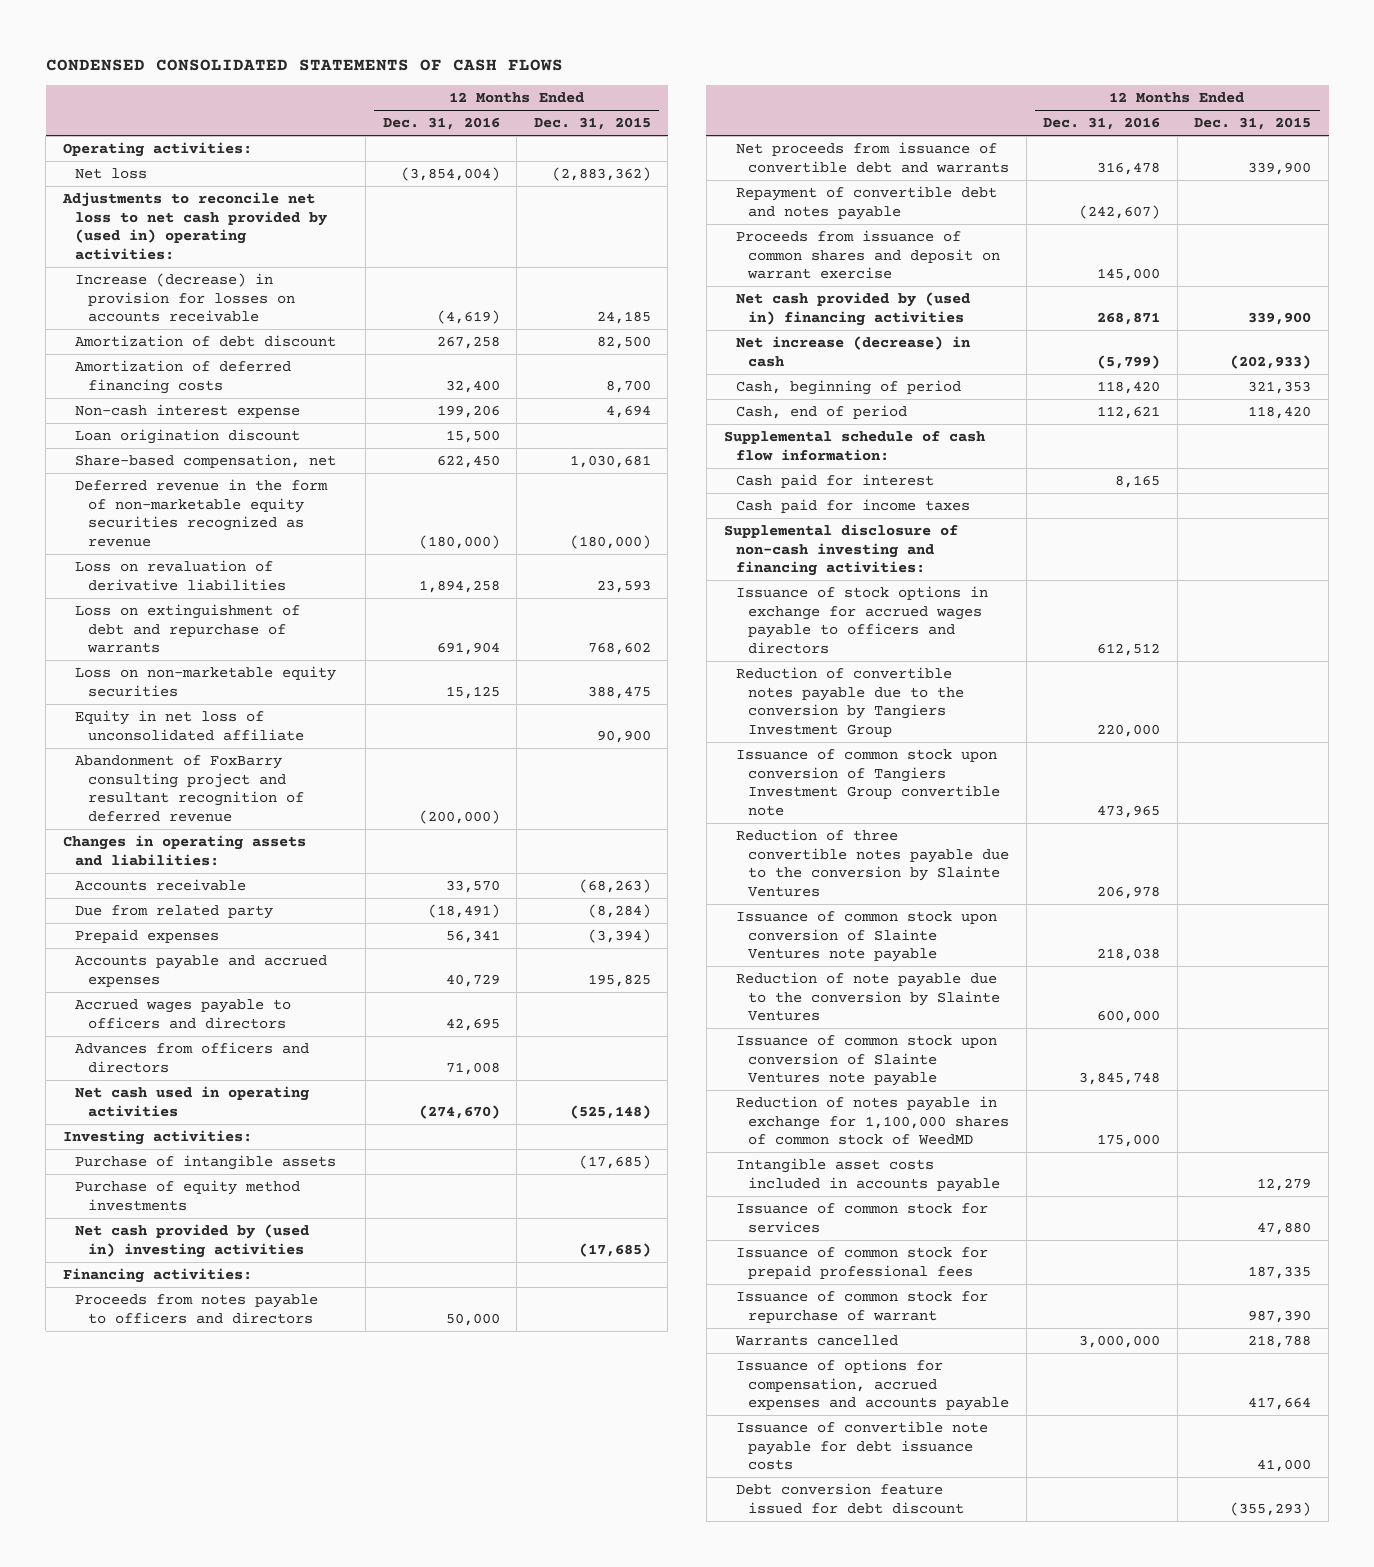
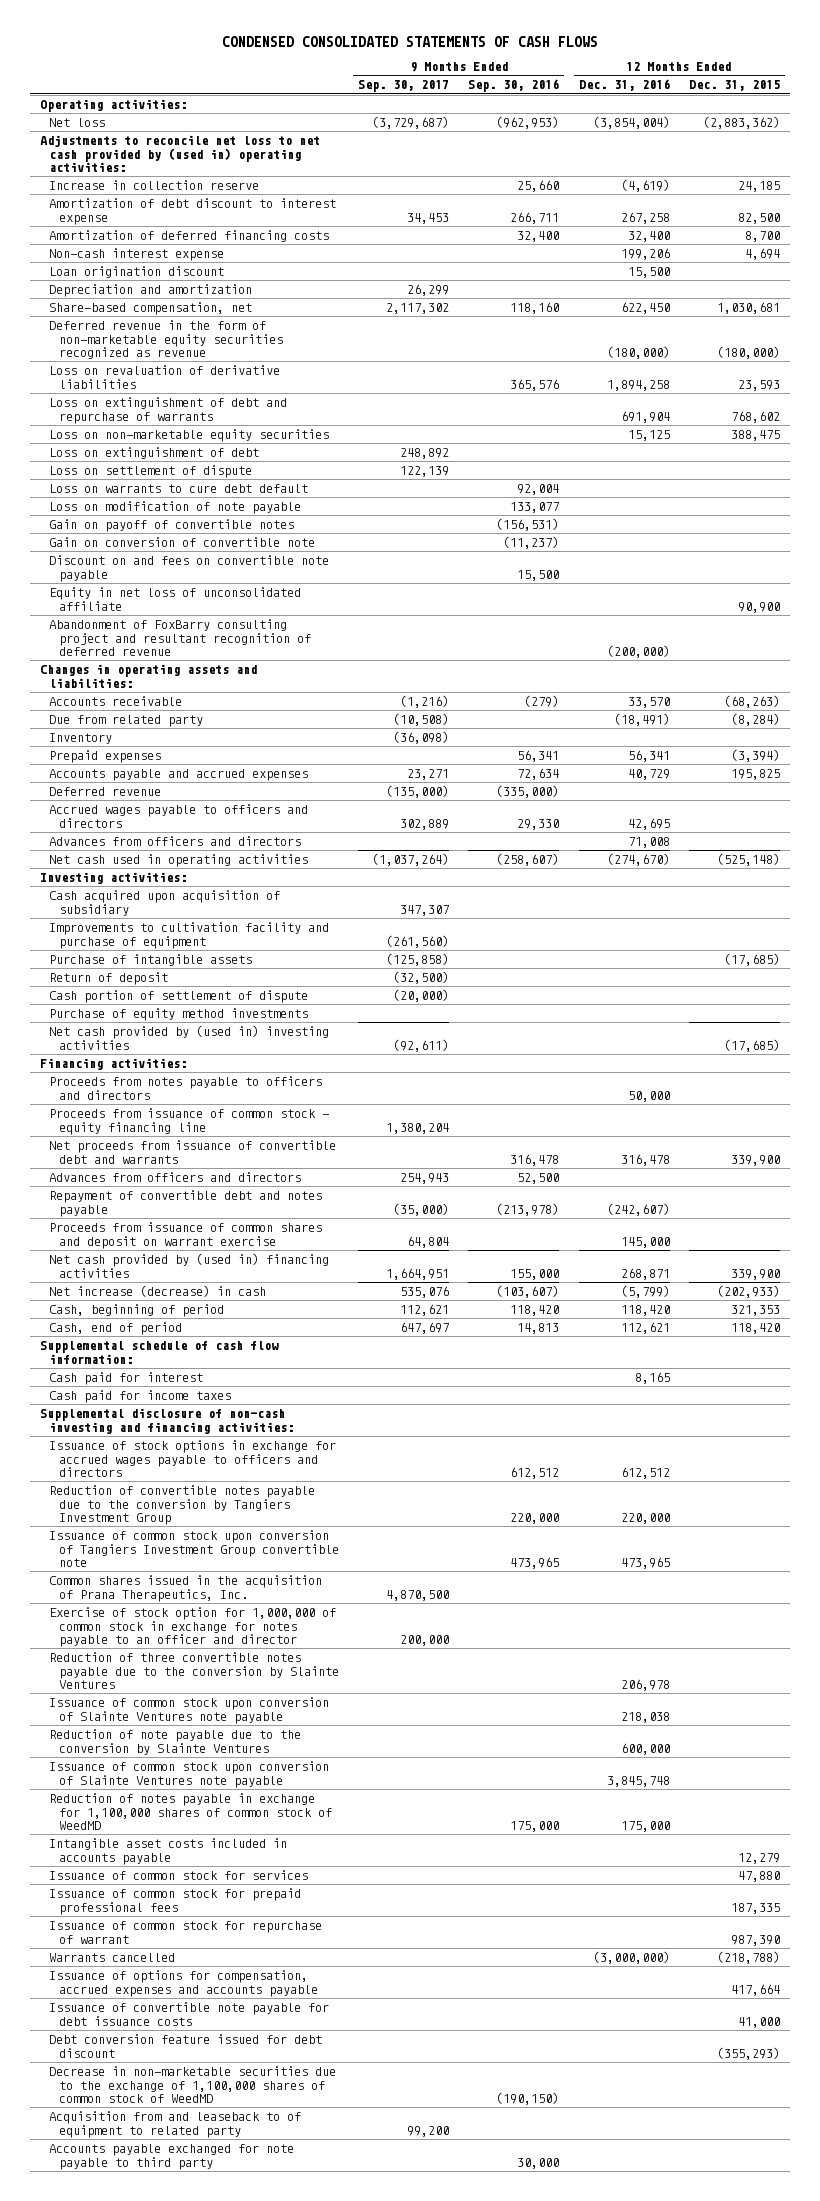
- | 12 Months Ended Dec. 31, 2016 | 12 Months Ended Dec. 31, 2015
+ | 9 Months Ended Sep. 30, 2017 | 9 Months Ended Sep. 30, 2016 | 12 Months Ended Dec. 31, 2016 | 12 Months Ended Dec. 31, 2015
- Increase (decrease) in provision for losses on accounts receivable | (4,619) | 24,185
- Amortization of debt discount | 267,258 | 82,500
+ Increase in collection reserve | | 25,660 | (4,619) | 24,185
+ Amortization of debt discount to interest expense | 34,453 | 266,711 | 267,258 | 82,500
+ Depreciation and amortization | 26,299 | | |
+ Loss on extinguishment of debt | 248,892 | | |
+ Loss on settlement of dispute | 122,139 | | |
+ Loss on warrants to cure debt default | | 92,004 | |
+ Loss on modification of note payable | | 133,077 | |
+ Gain on payoff of convertible notes | | (156,531) | |
+ Gain on conversion of convertible note | | (11,237) | |
+ Discount on and fees on convertible note payable | | 15,500 | |
+ Inventory | (36,098) | | |
+ Deferred revenue | (135,000) | (335,000) | |
+ Cash acquired upon acquisition of subsidiary | 347,307 | | |
+ Improvements to cultivation facility and purchase of equipment | (261,560) | | |
+ Return of deposit | (32,500) | | |
+ Cash portion of settlement of dispute | (20,000) | | |
+ Proceeds from issuance of common stock - equity financing line | 1,380,204 | | |
+ Advances from officers and directors | 254,943 | 52,500 | |
+ Common shares issued in the acquisition of Prana Therapeutics, Inc. | 4,870,500 | | |
+ Exercise of stock option for 1,000,000 of common stock in exchange for notes payable to an officer and director | 200,000 | | |
- Warrants cancelled | 3,000,000 | 218,788
+ Warrants cancelled | | | (3,000,000) | (218,788)
+ Decrease in non-marketable securities due to the exchange of 1,100,000 shares of common stock of WeedMD | | (190,150) | |
+ Acquisition from and leaseback to of equipment to related party | 99,200 | | |
+ Accounts payable exchanged for note payable to third party | | 30,000 | |

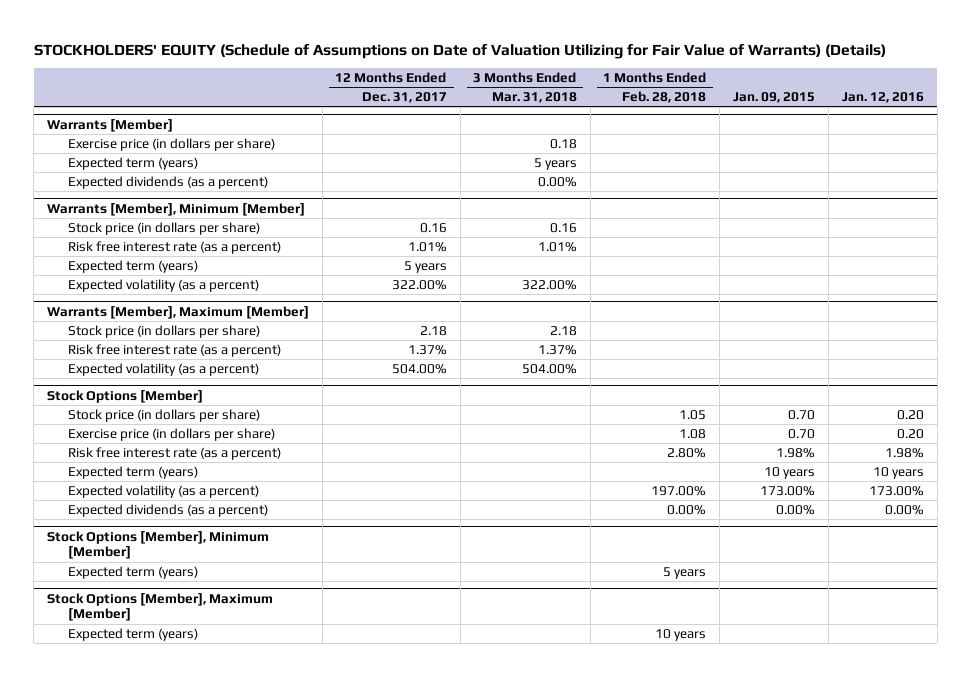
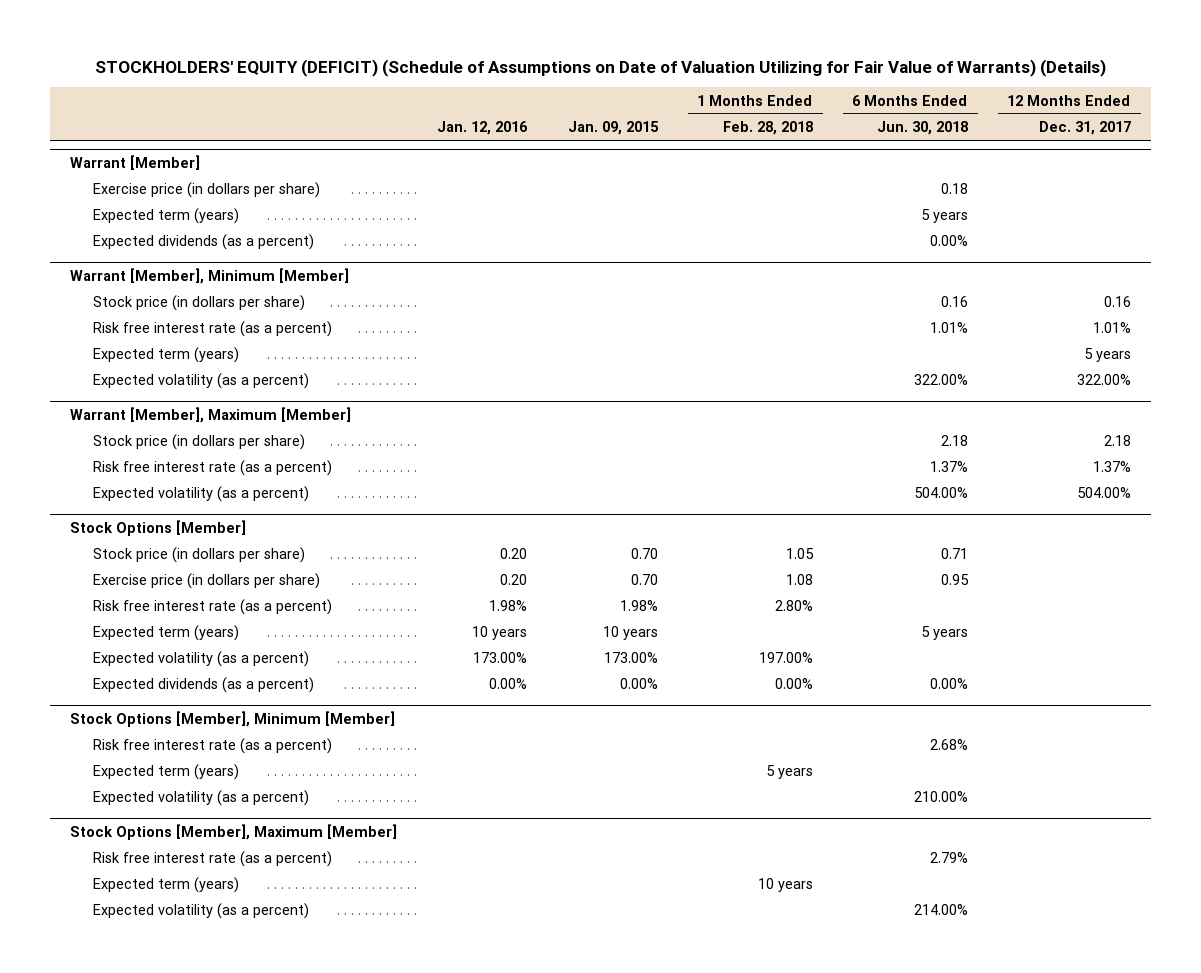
- STOCKHOLDERS' EQUITY (Schedule of Assumptions on Date of Valuation Utilizing for Fair Value of Warrants) (Details)
+ STOCKHOLDERS' EQUITY (DEFICIT) (Schedule of Assumptions on Date of Valuation Utilizing for Fair Value of Warrants) (Details)
- | 12 Months Ended Dec. 31, 2017 | 3 Months Ended Mar. 31, 2018 | 1 Months Ended Feb. 28, 2018 | Jan. 09, 2015 | Jan. 12, 2016
+ | Jan. 12, 2016 | Jan. 09, 2015 | 1 Months Ended Feb. 28, 2018 | 6 Months Ended Jun. 30, 2018 | 12 Months Ended Dec. 31, 2017
- Warrants [Member]
+ Warrant [Member]
- Warrants [Member], Minimum [Member]
+ Warrant [Member], Minimum [Member]
- Warrants [Member], Maximum [Member]
+ Warrant [Member], Maximum [Member]
@ Stock Options [Member], Minimum [Member]
+ Risk free interest rate (as a percent) | | | | 2.68% |
+ Expected volatility (as a percent) | | | | 210.00% |
@ Stock Options [Member], Maximum [Member]
+ Risk free interest rate (as a percent) | | | | 2.79% |
+ Expected volatility (as a percent) | | | | 214.00% |

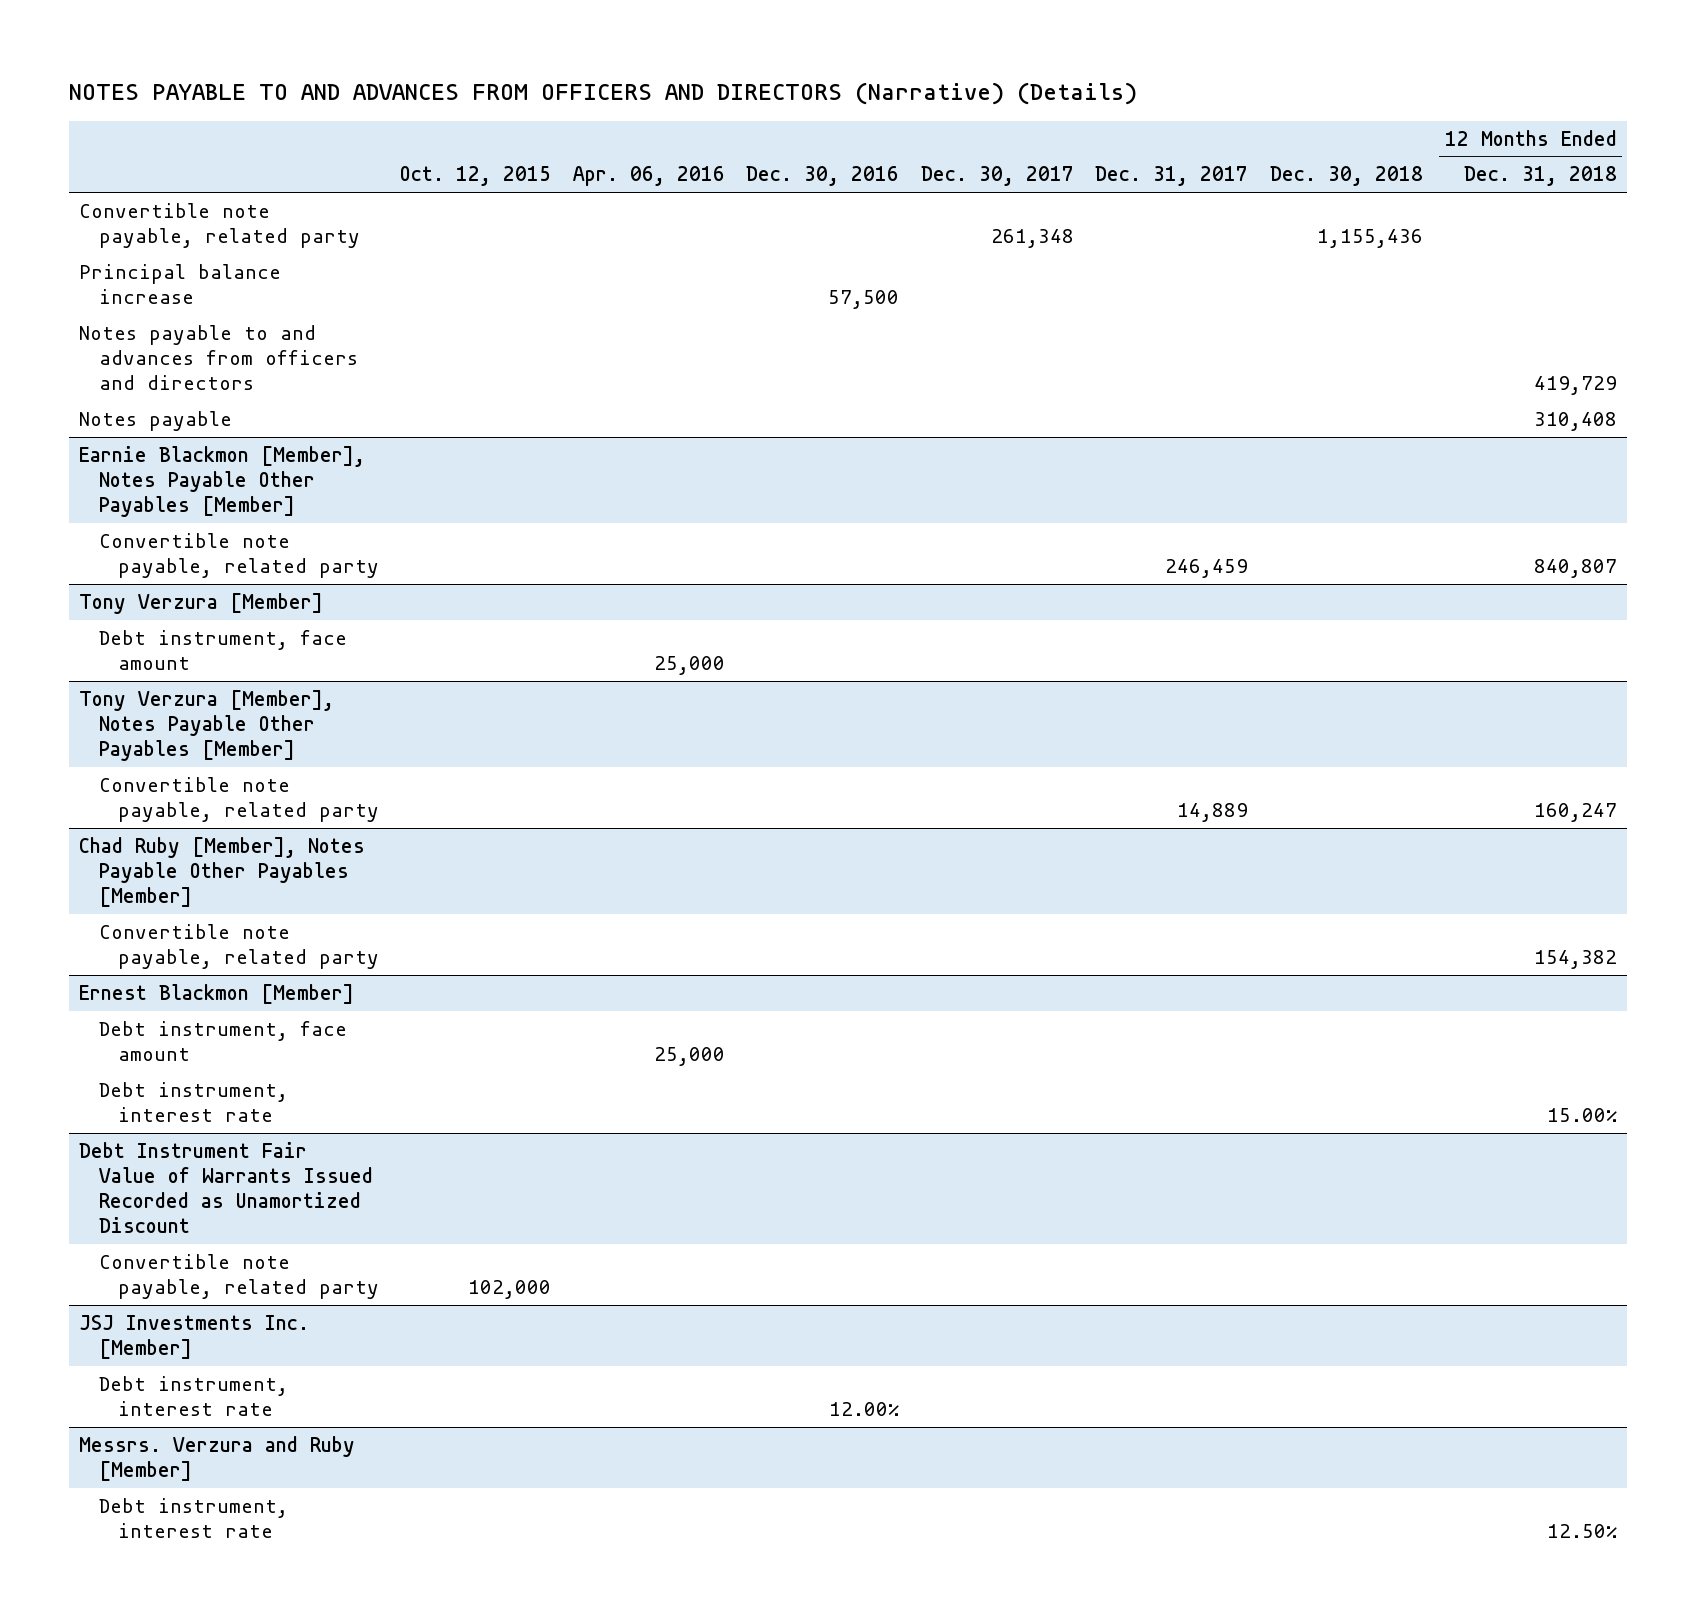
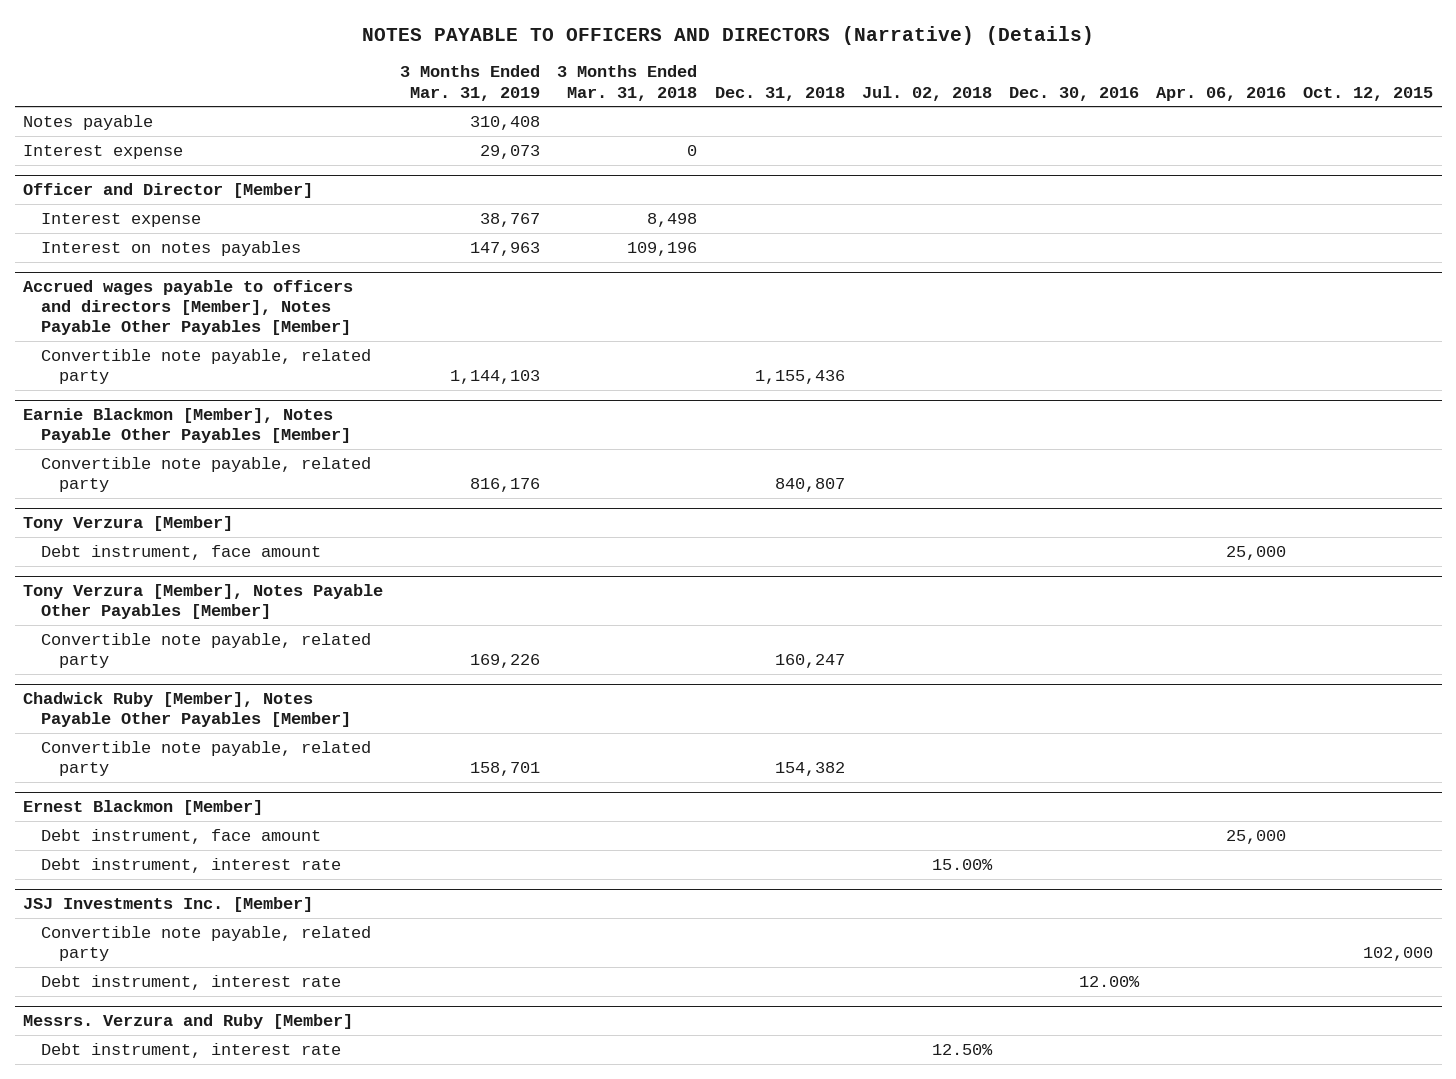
- NOTES PAYABLE TO AND ADVANCES FROM OFFICERS AND DIRECTORS (Narrative) (Details)
+ NOTES PAYABLE TO OFFICERS AND DIRECTORS (Narrative) (Details)
- | Oct. 12, 2015 | Apr. 06, 2016 | Dec. 30, 2016 | Dec. 30, 2017 | Dec. 31, 2017 | Dec. 30, 2018 | 12 Months Ended Dec. 31, 2018
+ | 3 Months Ended Mar. 31, 2019 | 3 Months Ended Mar. 31, 2018 | Dec. 31, 2018 | Jul. 02, 2018 | Dec. 30, 2016 | Apr. 06, 2016 | Oct. 12, 2015
- Convertible note payable, related party | | | | 261,348 | | 1,155,436 |
- Principal balance increase | | | 57,500 | | | |
- Notes payable to and advances from officers and directors | | | | | | | 419,729
+ Interest expense | 29,073 | 0 | | | | |
+ Officer and Director [Member]
+ Interest expense | 38,767 | 8,498 | | | | |
+ Interest on notes payables | 147,963 | 109,196 | | | | |
+ Accrued wages payable to officers and directors [Member], Notes Payable Other Payables [Member]
+ Convertible note payable, related party | 1,144,103 | | 1,155,436 | | | |
- Chad Ruby [Member], Notes Payable Other Payables [Member]
+ Chadwick Ruby [Member], Notes Payable Other Payables [Member]
- Debt Instrument Fair Value of Warrants Issued Recorded as Unamortized Discount
- Convertible note payable, related party | 102,000 | | | | | |
@ JSJ Investments Inc. [Member]
+ Convertible note payable, related party | | | | | | | 102,000

